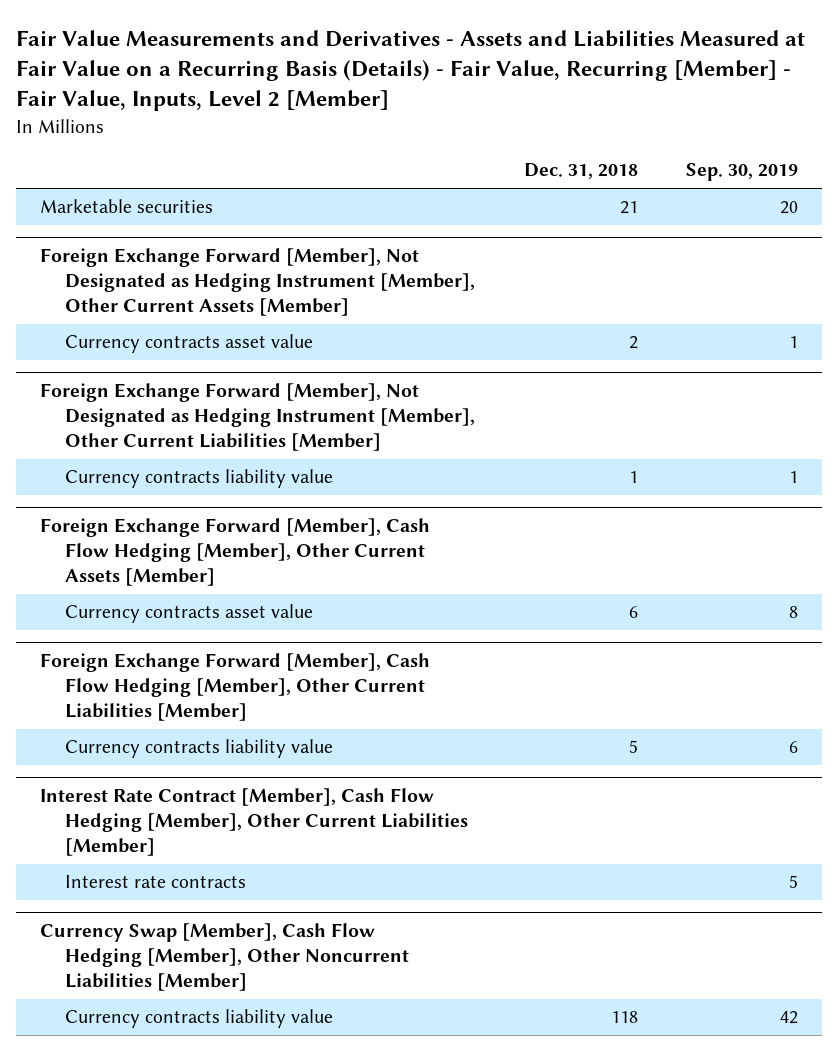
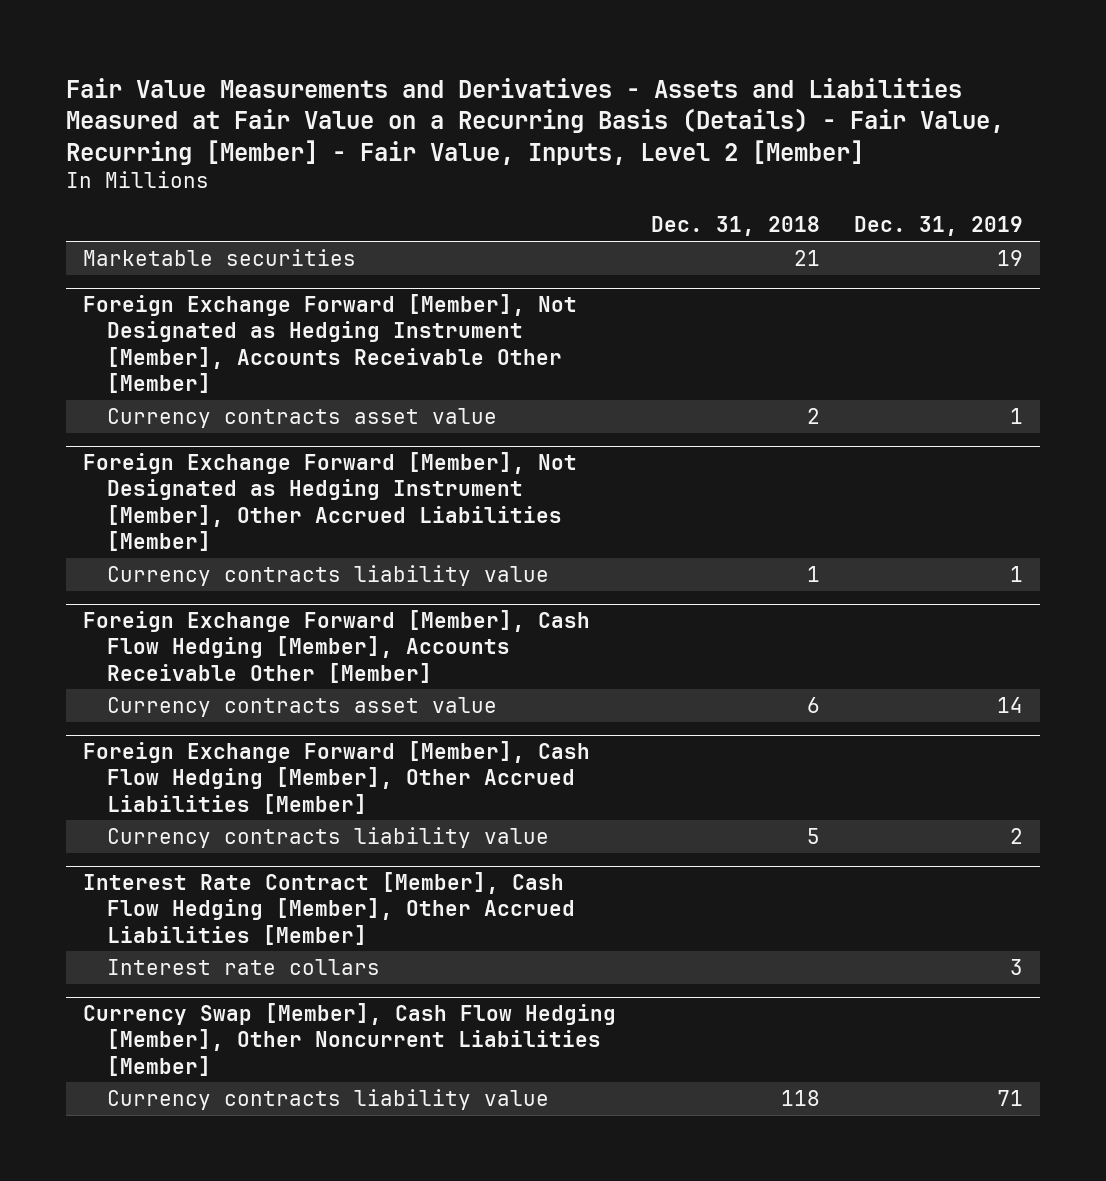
- | Dec. 31, 2018 | Sep. 30, 2019
+ | Dec. 31, 2018 | Dec. 31, 2019
- Foreign Exchange Forward [Member], Not Designated as Hedging Instrument [Member], Other Current Assets [Member]
+ Foreign Exchange Forward [Member], Not Designated as Hedging Instrument [Member], Accounts Receivable Other [Member]
- Foreign Exchange Forward [Member], Not Designated as Hedging Instrument [Member], Other Current Liabilities [Member]
+ Foreign Exchange Forward [Member], Not Designated as Hedging Instrument [Member], Other Accrued Liabilities [Member]
- Foreign Exchange Forward [Member], Cash Flow Hedging [Member], Other Current Assets [Member]
+ Foreign Exchange Forward [Member], Cash Flow Hedging [Member], Accounts Receivable Other [Member]
- Foreign Exchange Forward [Member], Cash Flow Hedging [Member], Other Current Liabilities [Member]
+ Foreign Exchange Forward [Member], Cash Flow Hedging [Member], Other Accrued Liabilities [Member]
- Interest Rate Contract [Member], Cash Flow Hedging [Member], Other Current Liabilities [Member]
- Interest rate contracts | | 5
+ Interest Rate Contract [Member], Cash Flow Hedging [Member], Other Accrued Liabilities [Member]
+ Interest rate collars | | 3

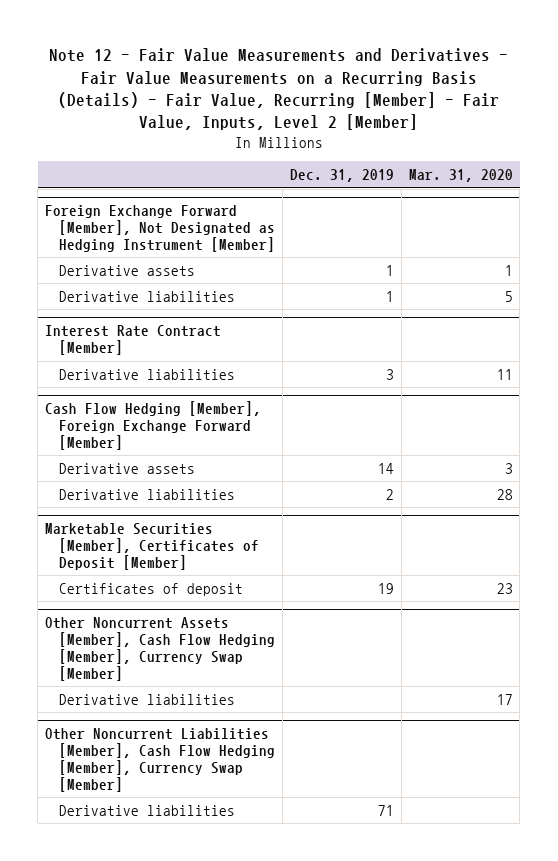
- Fair Value Measurements and Derivatives - Assets and Liabilities Measured at Fair Value on a Recurring Basis (Details) - Fair Value, Recurring [Member] - Fair Value, Inputs, Level 2 [Member]
+ Note 12 - Fair Value Measurements and Derivatives - Fair Value Measurements on a Recurring Basis (Details) - Fair Value, Recurring [Member] - Fair Value, Inputs, Level 2 [Member]
- | Dec. 31, 2018 | Dec. 31, 2019
+ | Dec. 31, 2019 | Mar. 31, 2020
- Marketable securities | 21 | 19
- Foreign Exchange Forward [Member], Not Designated as Hedging Instrument [Member], Accounts Receivable Other [Member]
- Currency contracts asset value | 2 | 1
- Foreign Exchange Forward [Member], Not Designated as Hedging Instrument [Member], Other Accrued Liabilities [Member]
- Currency contracts liability value | 1 | 1
- Foreign Exchange Forward [Member], Cash Flow Hedging [Member], Accounts Receivable Other [Member]
- Currency contracts asset value | 6 | 14
- Foreign Exchange Forward [Member], Cash Flow Hedging [Member], Other Accrued Liabilities [Member]
- Currency contracts liability value | 5 | 2
- Interest Rate Contract [Member], Cash Flow Hedging [Member], Other Accrued Liabilities [Member]
- Interest rate collars | | 3
- Currency Swap [Member], Cash Flow Hedging [Member], Other Noncurrent Liabilities [Member]
- Currency contracts liability value | 118 | 71
+ Foreign Exchange Forward [Member], Not Designated as Hedging Instrument [Member]
+ Derivative assets | 1 | 1
+ Derivative liabilities | 1 | 5
+ Interest Rate Contract [Member]
+ Derivative liabilities | 3 | 11
+ Cash Flow Hedging [Member], Foreign Exchange Forward [Member]
+ Derivative assets | 14 | 3
+ Derivative liabilities | 2 | 28
+ Marketable Securities [Member], Certificates of Deposit [Member]
+ Certificates of deposit | 19 | 23
+ Other Noncurrent Assets [Member], Cash Flow Hedging [Member], Currency Swap [Member]
+ Derivative liabilities | | 17
+ Other Noncurrent Liabilities [Member], Cash Flow Hedging [Member], Currency Swap [Member]
+ Derivative liabilities | 71 |

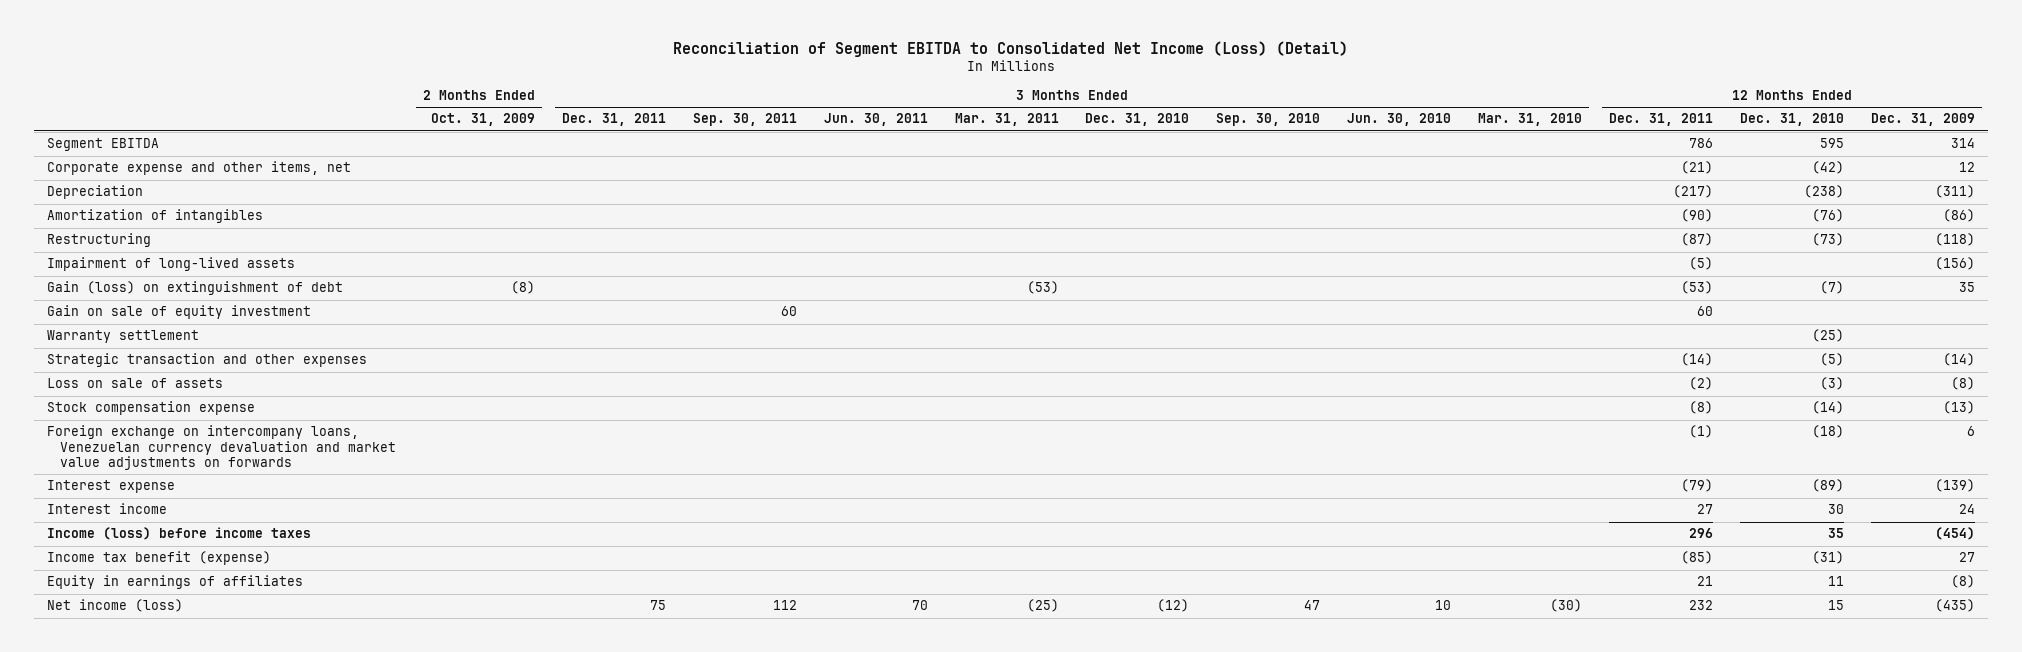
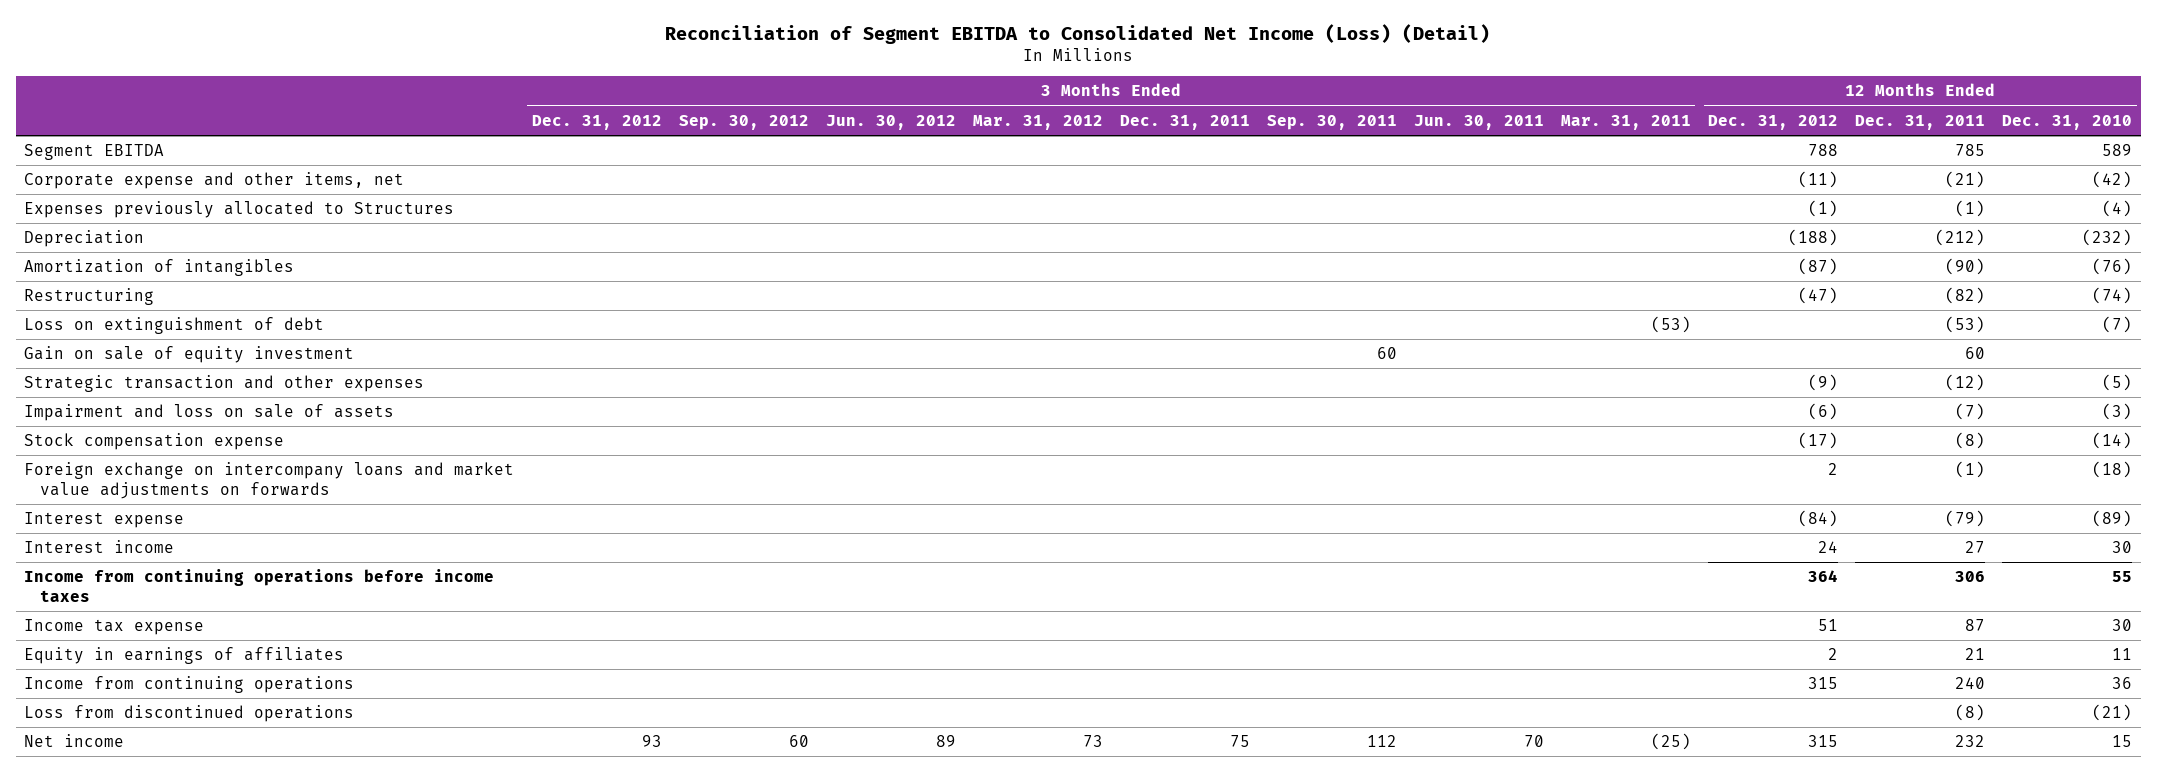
- | 2 Months Ended Oct. 31, 2009 | 3 Months Ended Dec. 31, 2011 | 3 Months Ended Sep. 30, 2011 | 3 Months Ended Jun. 30, 2011 | 3 Months Ended Mar. 31, 2011 | 3 Months Ended Dec. 31, 2010 | 3 Months Ended Sep. 30, 2010 | 3 Months Ended Jun. 30, 2010 | 3 Months Ended Mar. 31, 2010 | 12 Months Ended Dec. 31, 2011 | 12 Months Ended Dec. 31, 2010 | 12 Months Ended Dec. 31, 2009
+ | 3 Months Ended Dec. 31, 2012 | 3 Months Ended Sep. 30, 2012 | 3 Months Ended Jun. 30, 2012 | 3 Months Ended Mar. 31, 2012 | 3 Months Ended Dec. 31, 2011 | 3 Months Ended Sep. 30, 2011 | 3 Months Ended Jun. 30, 2011 | 3 Months Ended Mar. 31, 2011 | 12 Months Ended Dec. 31, 2012 | 12 Months Ended Dec. 31, 2011 | 12 Months Ended Dec. 31, 2010
- Segment EBITDA | | | | | | | | | | 786 | 595 | 314
+ Segment EBITDA | | | | | | | | | 788 | 785 | 589
- Depreciation | | | | | | | | | | (217) | (238) | (311)
+ Expenses previously allocated to Structures | | | | | | | | | (1) | (1) | (4)
+ Depreciation | | | | | | | | | (188) | (212) | (232)
- Restructuring | | | | | | | | | | (87) | (73) | (118)
- Impairment of long-lived assets | | | | | | | | | | (5) | | (156)
- Gain (loss) on extinguishment of debt | (8) | | | | (53) | | | | | (53) | (7) | 35
+ Restructuring | | | | | | | | | (47) | (82) | (74)
+ Loss on extinguishment of debt | | | | | | | | (53) | | (53) | (7)
- Warranty settlement | | | | | | | | | | | (25) |
- Strategic transaction and other expenses | | | | | | | | | | (14) | (5) | (14)
- Loss on sale of assets | | | | | | | | | | (2) | (3) | (8)
+ Strategic transaction and other expenses | | | | | | | | | (9) | (12) | (5)
+ Impairment and loss on sale of assets | | | | | | | | | (6) | (7) | (3)
- Foreign exchange on intercompany loans, Venezuelan currency devaluation and market value adjustments on forwards | | | | | | | | | | (1) | (18) | 6
+ Foreign exchange on intercompany loans and market value adjustments on forwards | | | | | | | | | 2 | (1) | (18)
- Income (loss) before income taxes | | | | | | | | | | 296 | 35 | (454)
- Income tax benefit (expense) | | | | | | | | | | (85) | (31) | 27
+ Income from continuing operations before income taxes | | | | | | | | | 364 | 306 | 55
+ Income tax expense | | | | | | | | | 51 | 87 | 30
- Net income (loss) | | 75 | 112 | 70 | (25) | (12) | 47 | 10 | (30) | 232 | 15 | (435)
+ Income from continuing operations | | | | | | | | | 315 | 240 | 36
+ Loss from discontinued operations | | | | | | | | | | (8) | (21)
+ Net income | 93 | 60 | 89 | 73 | 75 | 112 | 70 | (25) | 315 | 232 | 15

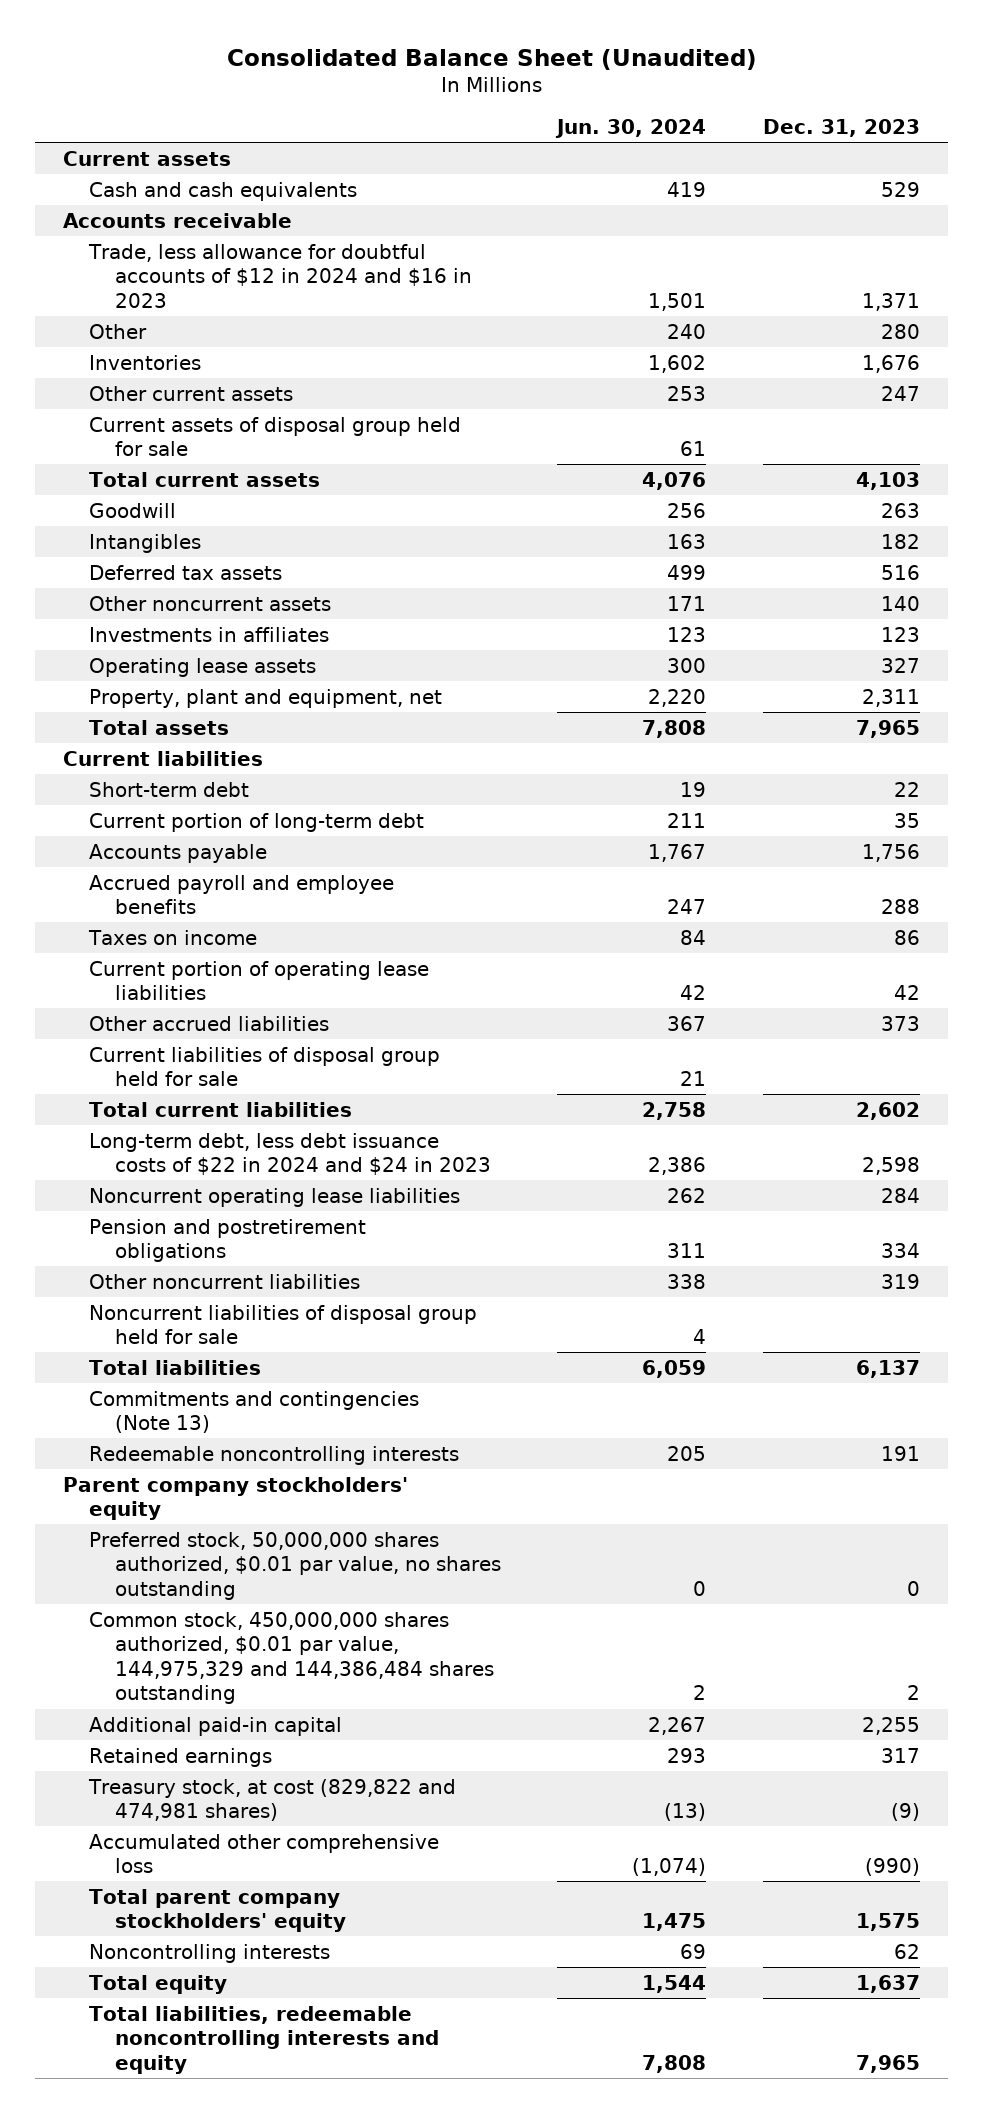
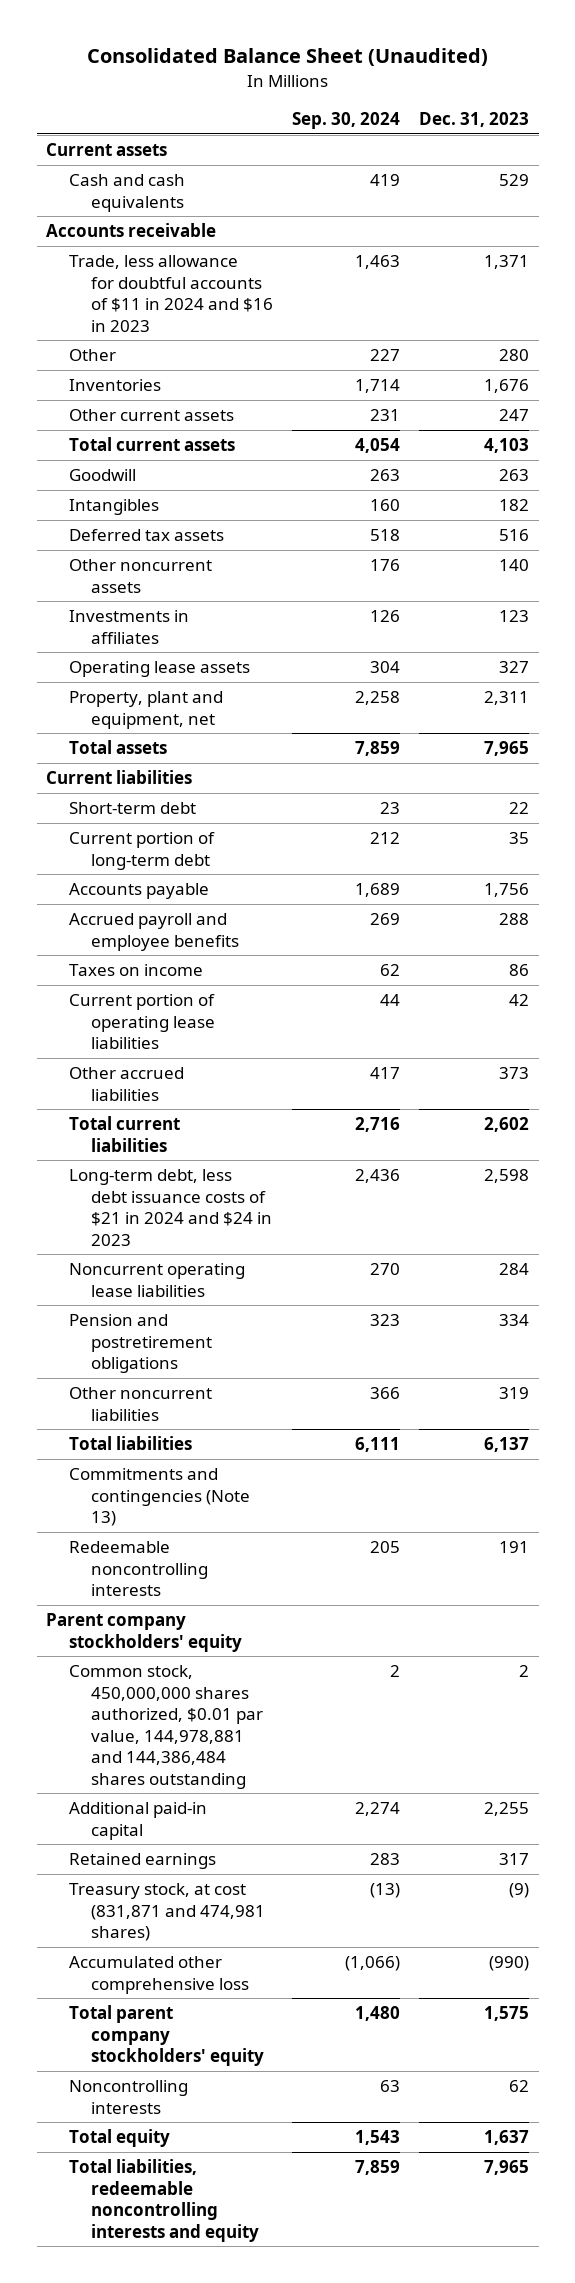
- | Jun. 30, 2024 | Dec. 31, 2023
+ | Sep. 30, 2024 | Dec. 31, 2023
- Trade, less allowance for doubtful accounts of $12 in 2024 and $16 in 2023 | 1,501 | 1,371
+ Trade, less allowance for doubtful accounts of $11 in 2024 and $16 in 2023 | 1,463 | 1,371
- Current assets of disposal group held for sale | 61 |
- Current liabilities of disposal group held for sale | 21 |
- Long-term debt, less debt issuance costs of $22 in 2024 and $24 in 2023 | 2,386 | 2,598
+ Long-term debt, less debt issuance costs of $21 in 2024 and $24 in 2023 | 2,436 | 2,598
- Noncurrent liabilities of disposal group held for sale | 4 |
- Preferred stock, 50,000,000 shares authorized, $0.01 par value, no shares outstanding | 0 | 0
- Common stock, 450,000,000 shares authorized, $0.01 par value, 144,975,329 and 144,386,484 shares outstanding | 2 | 2
+ Common stock, 450,000,000 shares authorized, $0.01 par value, 144,978,881 and 144,386,484 shares outstanding | 2 | 2
- Treasury stock, at cost (829,822 and 474,981 shares) | (13) | (9)
+ Treasury stock, at cost (831,871 and 474,981 shares) | (13) | (9)

